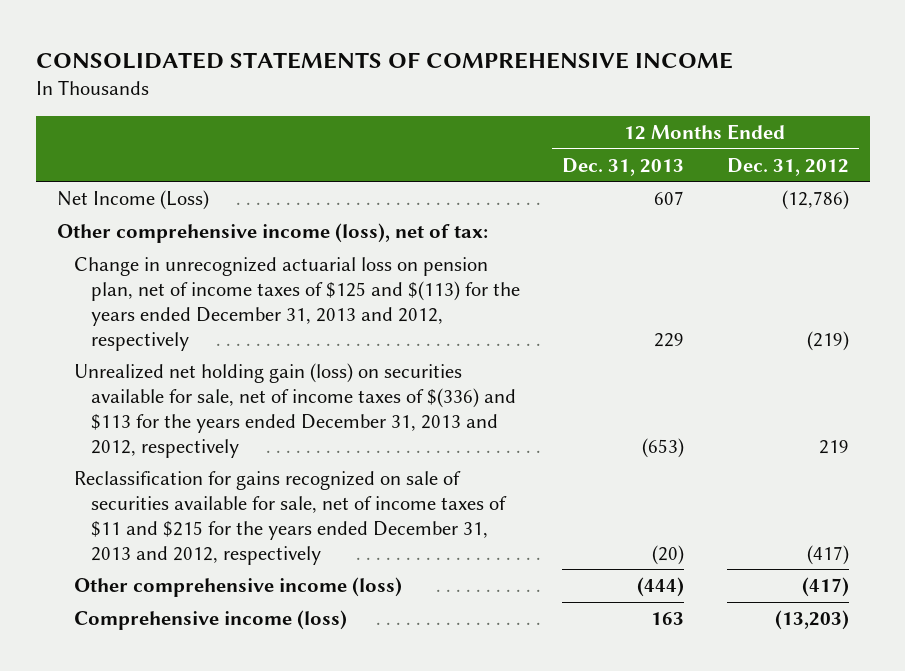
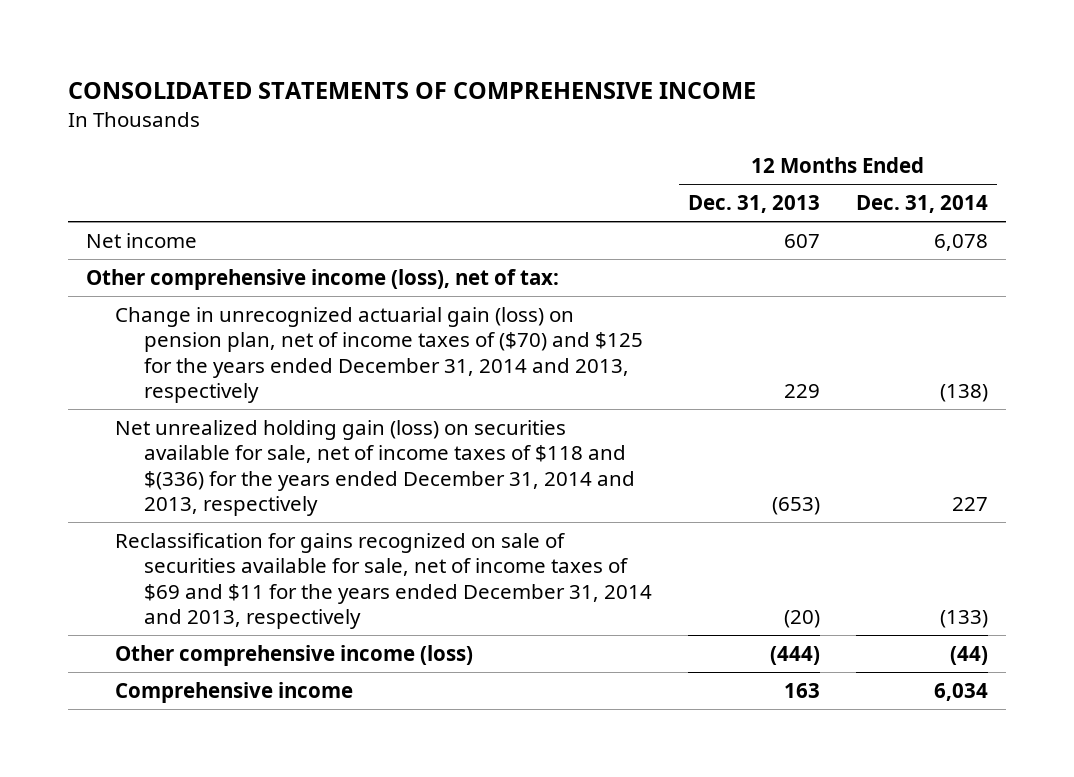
- | 12 Months Ended Dec. 31, 2013 | 12 Months Ended Dec. 31, 2012
+ | 12 Months Ended Dec. 31, 2013 | 12 Months Ended Dec. 31, 2014
- Net Income (Loss) | 607 | (12,786)
+ Net income | 607 | 6,078
- Change in unrecognized actuarial loss on pension plan, net of income taxes of $125 and $(113) for the years ended December 31, 2013 and 2012, respectively | 229 | (219)
- Unrealized net holding gain (loss) on securities available for sale, net of income taxes of $(336) and $113 for the years ended December 31, 2013 and 2012, respectively | (653) | 219
- Reclassification for gains recognized on sale of securities available for sale, net of income taxes of $11 and $215 for the years ended December 31, 2013 and 2012, respectively | (20) | (417)
+ Change in unrecognized actuarial gain (loss) on pension plan, net of income taxes of ($70) and $125 for the years ended December 31, 2014 and 2013, respectively | 229 | (138)
+ Net unrealized holding gain (loss) on securities available for sale, net of income taxes of $118 and $(336) for the years ended December 31, 2014 and 2013, respectively | (653) | 227
+ Reclassification for gains recognized on sale of securities available for sale, net of income taxes of $69 and $11 for the years ended December 31, 2014 and 2013, respectively | (20) | (133)
- Comprehensive income (loss) | 163 | (13,203)
+ Comprehensive income | 163 | 6,034

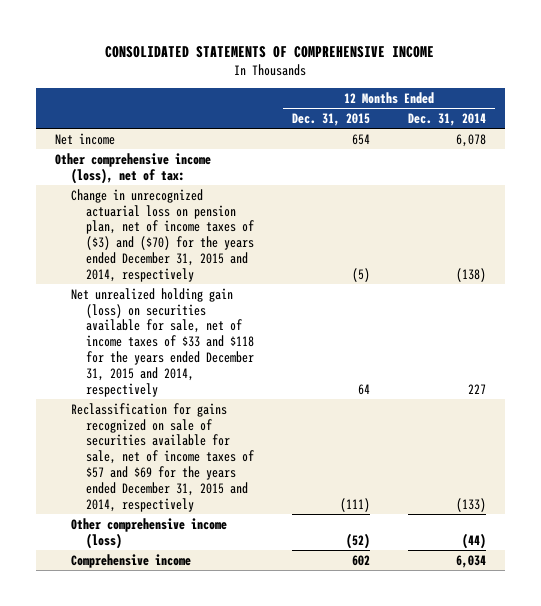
- | 12 Months Ended Dec. 31, 2013 | 12 Months Ended Dec. 31, 2014
+ | 12 Months Ended Dec. 31, 2015 | 12 Months Ended Dec. 31, 2014
- Change in unrecognized actuarial gain (loss) on pension plan, net of income taxes of ($70) and $125 for the years ended December 31, 2014 and 2013, respectively | 229 | (138)
- Net unrealized holding gain (loss) on securities available for sale, net of income taxes of $118 and $(336) for the years ended December 31, 2014 and 2013, respectively | (653) | 227
- Reclassification for gains recognized on sale of securities available for sale, net of income taxes of $69 and $11 for the years ended December 31, 2014 and 2013, respectively | (20) | (133)
+ Change in unrecognized actuarial loss on pension plan, net of income taxes of ($3) and ($70) for the years ended December 31, 2015 and 2014, respectively | (5) | (138)
+ Net unrealized holding gain (loss) on securities available for sale, net of income taxes of $33 and $118 for the years ended December 31, 2015 and 2014, respectively | 64 | 227
+ Reclassification for gains recognized on sale of securities available for sale, net of income taxes of $57 and $69 for the years ended December 31, 2015 and 2014, respectively | (111) | (133)

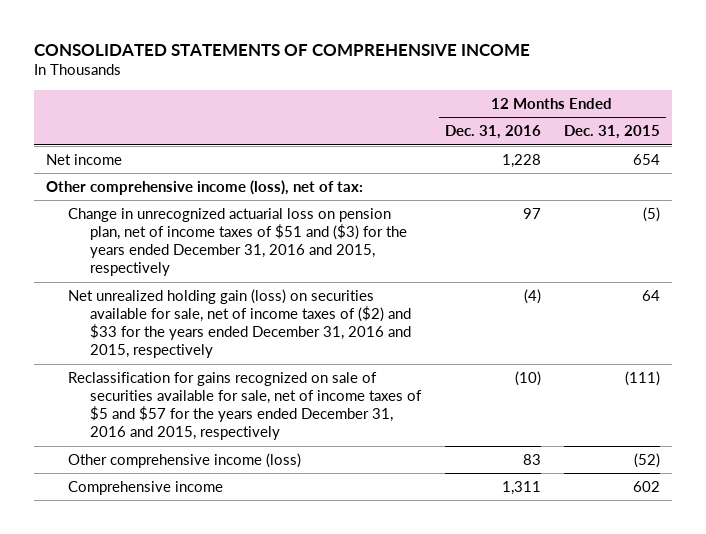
- | 12 Months Ended Dec. 31, 2015 | 12 Months Ended Dec. 31, 2014
+ | 12 Months Ended Dec. 31, 2016 | 12 Months Ended Dec. 31, 2015
- Change in unrecognized actuarial loss on pension plan, net of income taxes of ($3) and ($70) for the years ended December 31, 2015 and 2014, respectively | (5) | (138)
- Net unrealized holding gain (loss) on securities available for sale, net of income taxes of $33 and $118 for the years ended December 31, 2015 and 2014, respectively | 64 | 227
- Reclassification for gains recognized on sale of securities available for sale, net of income taxes of $57 and $69 for the years ended December 31, 2015 and 2014, respectively | (111) | (133)
+ Change in unrecognized actuarial loss on pension plan, net of income taxes of $51 and ($3) for the years ended December 31, 2016 and 2015, respectively | 97 | (5)
+ Net unrealized holding gain (loss) on securities available for sale, net of income taxes of ($2) and $33 for the years ended December 31, 2016 and 2015, respectively | (4) | 64
+ Reclassification for gains recognized on sale of securities available for sale, net of income taxes of $5 and $57 for the years ended December 31, 2016 and 2015, respectively | (10) | (111)

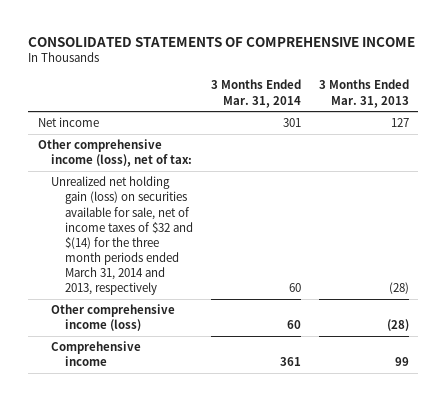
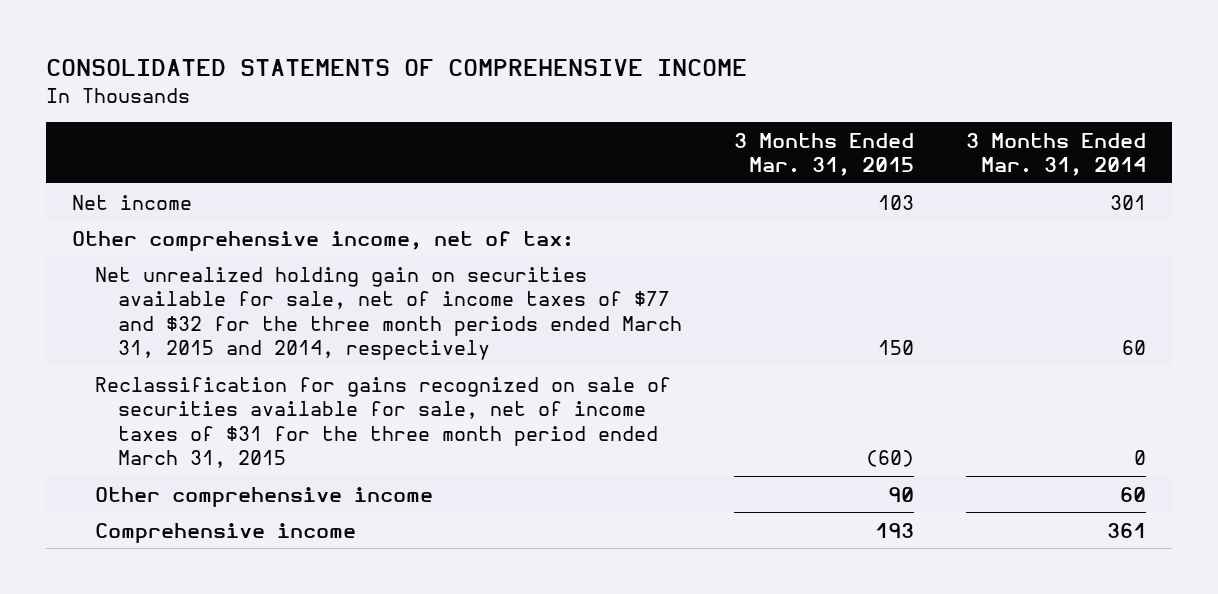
- | 3 Months Ended Mar. 31, 2014 | 3 Months Ended Mar. 31, 2013
+ | 3 Months Ended Mar. 31, 2015 | 3 Months Ended Mar. 31, 2014
- Other comprehensive income (loss), net of tax:
- Unrealized net holding gain (loss) on securities available for sale, net of income taxes of $32 and $(14) for the three month periods ended March 31, 2014 and 2013, respectively | 60 | (28)
- Other comprehensive income (loss) | 60 | (28)
+ Other comprehensive income, net of tax:
+ Net unrealized holding gain on securities available for sale, net of income taxes of $77 and $32 for the three month periods ended March 31, 2015 and 2014, respectively | 150 | 60
+ Reclassification for gains recognized on sale of securities available for sale, net of income taxes of $31 for the three month period ended March 31, 2015 | (60) | 0
+ Other comprehensive income | 90 | 60

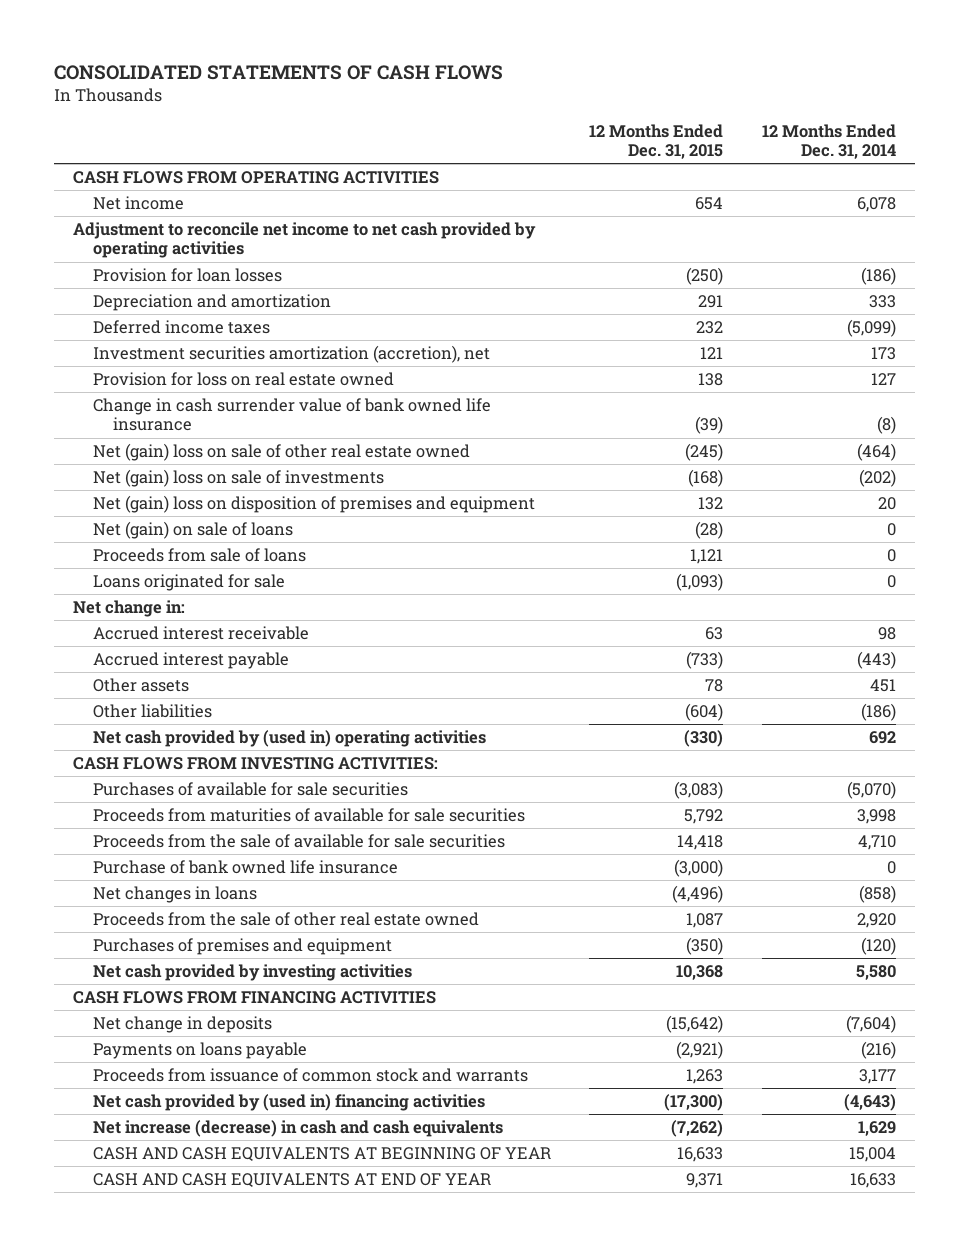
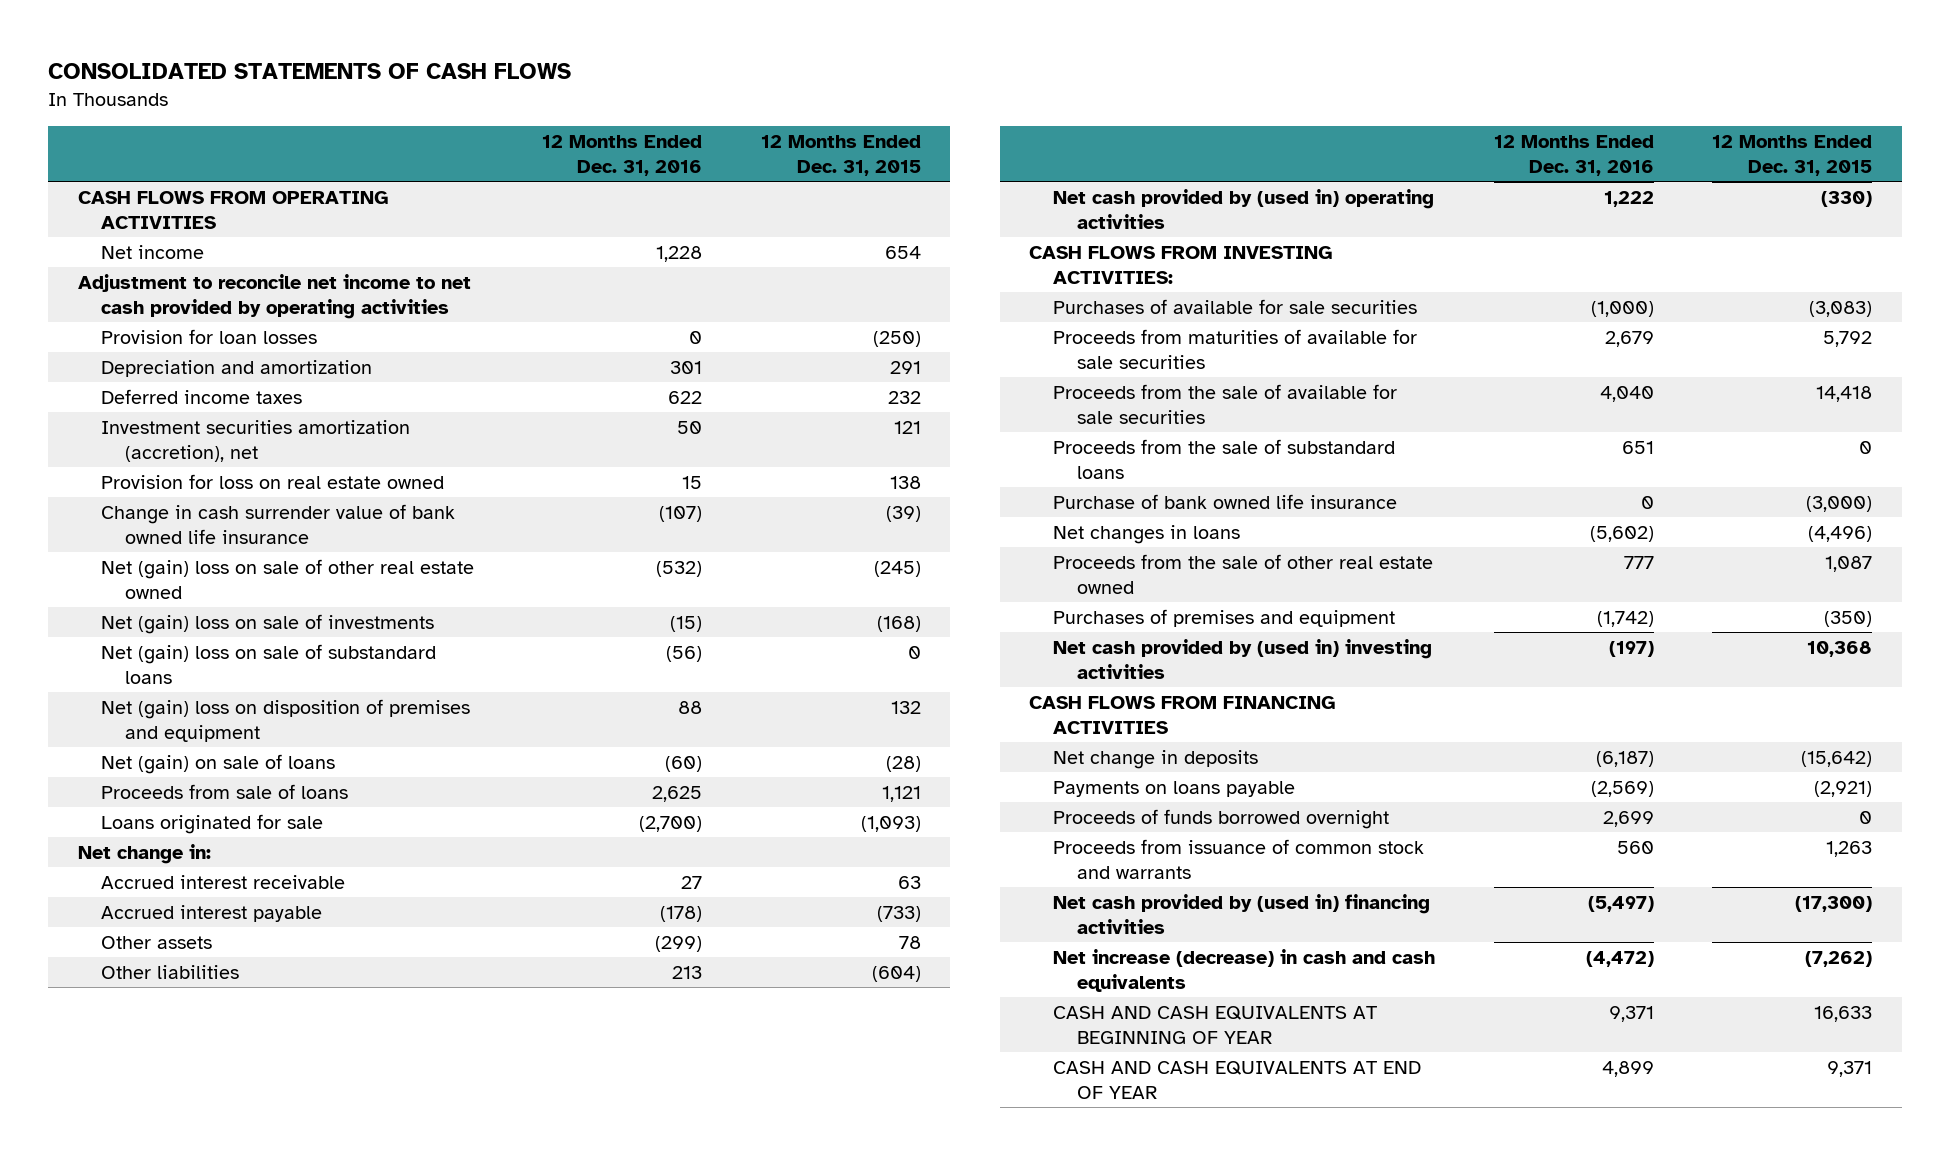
- | 12 Months Ended Dec. 31, 2015 | 12 Months Ended Dec. 31, 2014
+ | 12 Months Ended Dec. 31, 2016 | 12 Months Ended Dec. 31, 2015
+ Net (gain) loss on sale of substandard loans | (56) | 0
+ Proceeds from the sale of substandard loans | 651 | 0
- Net cash provided by investing activities | 10,368 | 5,580
+ Net cash provided by (used in) investing activities | (197) | 10,368
+ Proceeds of funds borrowed overnight | 2,699 | 0

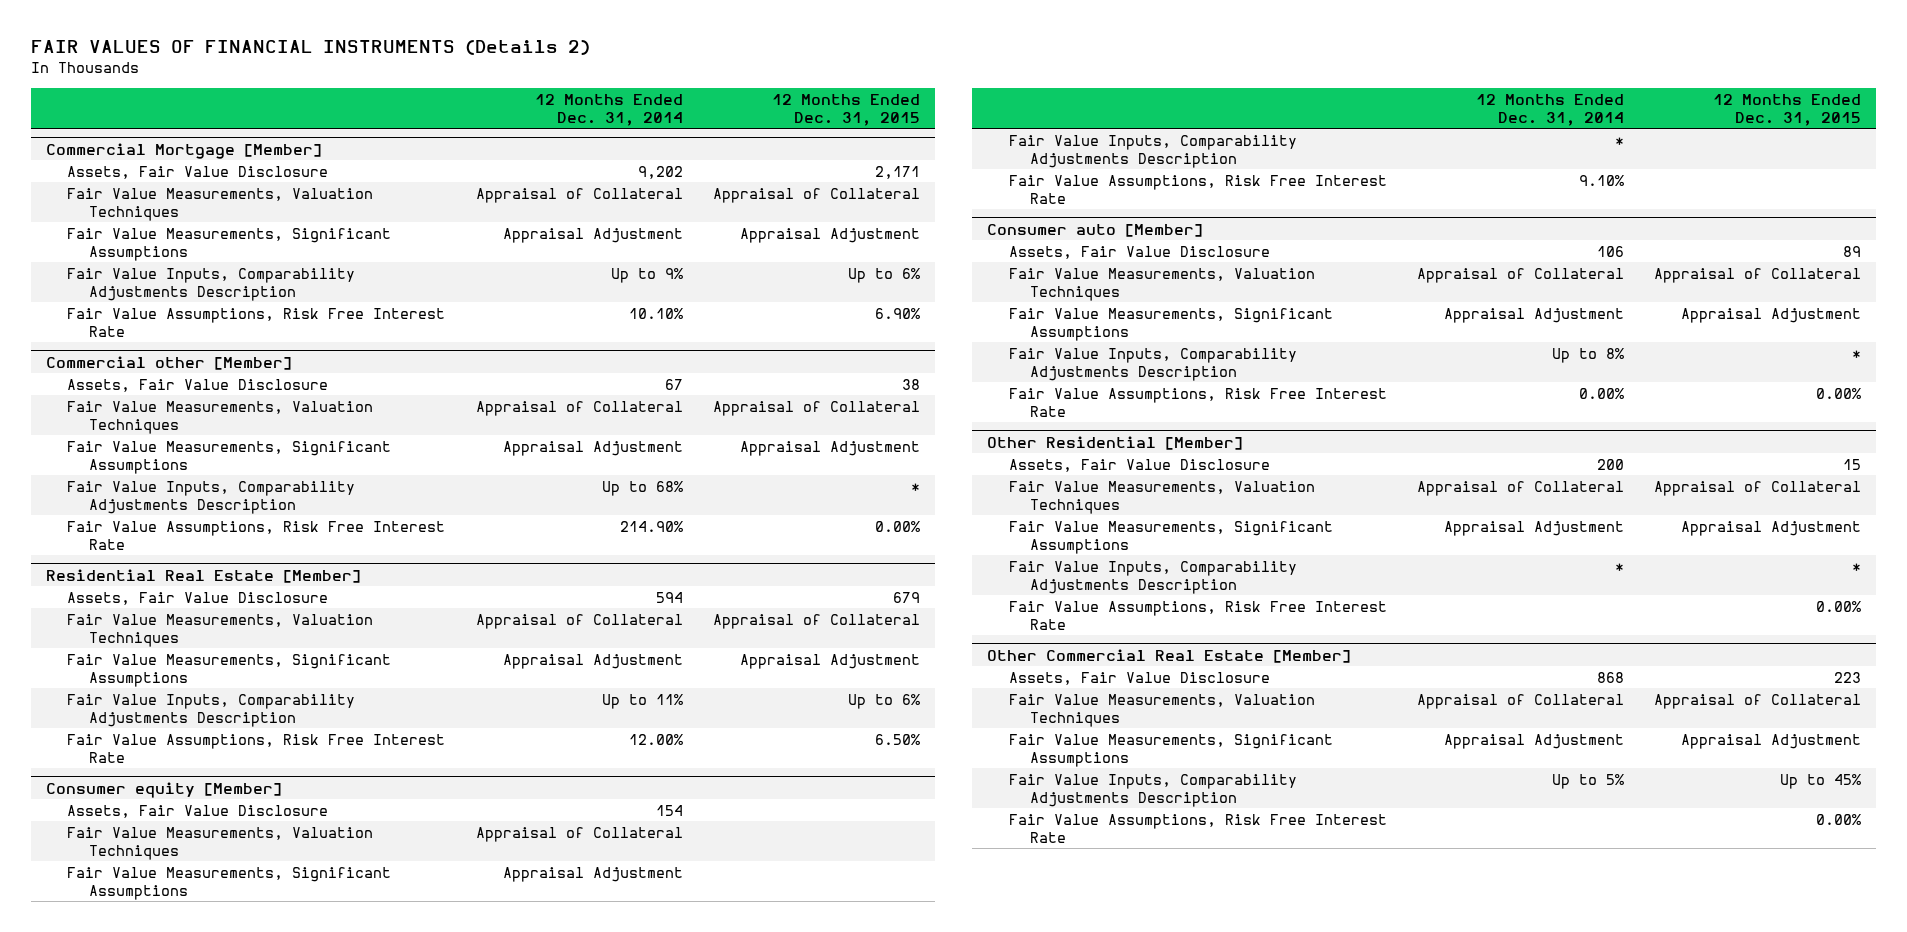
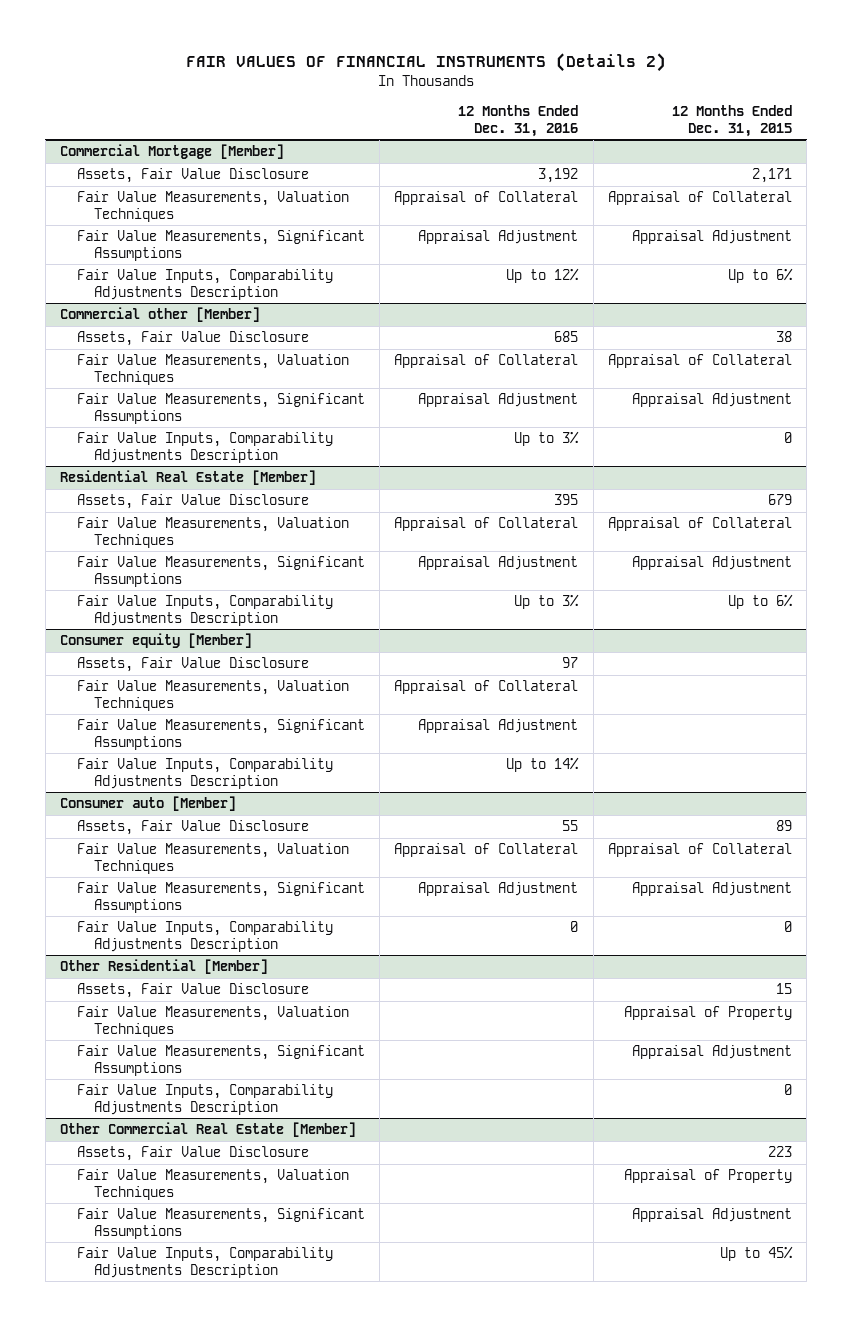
- | 12 Months Ended Dec. 31, 2014 | 12 Months Ended Dec. 31, 2015
+ | 12 Months Ended Dec. 31, 2016 | 12 Months Ended Dec. 31, 2015
@ Commercial Mortgage [Member]
- Fair Value Assumptions, Risk Free Interest Rate | 10.10% | 6.90%
@ Commercial other [Member]
- Fair Value Inputs, Comparability Adjustments Description | Up to 68% | *
- Fair Value Assumptions, Risk Free Interest Rate | 214.90% | 0.00%
+ Fair Value Inputs, Comparability Adjustments Description | Up to 3% | 0
@ Residential Real Estate [Member]
- Fair Value Assumptions, Risk Free Interest Rate | 12.00% | 6.50%
@ Consumer equity [Member]
- Fair Value Assumptions, Risk Free Interest Rate | 9.10% |
@ Consumer auto [Member]
- Fair Value Inputs, Comparability Adjustments Description | Up to 8% | *
- Fair Value Assumptions, Risk Free Interest Rate | 0.00% | 0.00%
+ Fair Value Inputs, Comparability Adjustments Description | 0 | 0
@ Other Residential [Member]
- Fair Value Measurements, Valuation Techniques | Appraisal of Collateral | Appraisal of Collateral
+ Fair Value Measurements, Valuation Techniques | | Appraisal of Property
- Fair Value Inputs, Comparability Adjustments Description | * | *
- Fair Value Assumptions, Risk Free Interest Rate | | 0.00%
+ Fair Value Inputs, Comparability Adjustments Description | | 0
@ Other Commercial Real Estate [Member]
- Fair Value Measurements, Valuation Techniques | Appraisal of Collateral | Appraisal of Collateral
+ Fair Value Measurements, Valuation Techniques | | Appraisal of Property
- Fair Value Assumptions, Risk Free Interest Rate | | 0.00%

